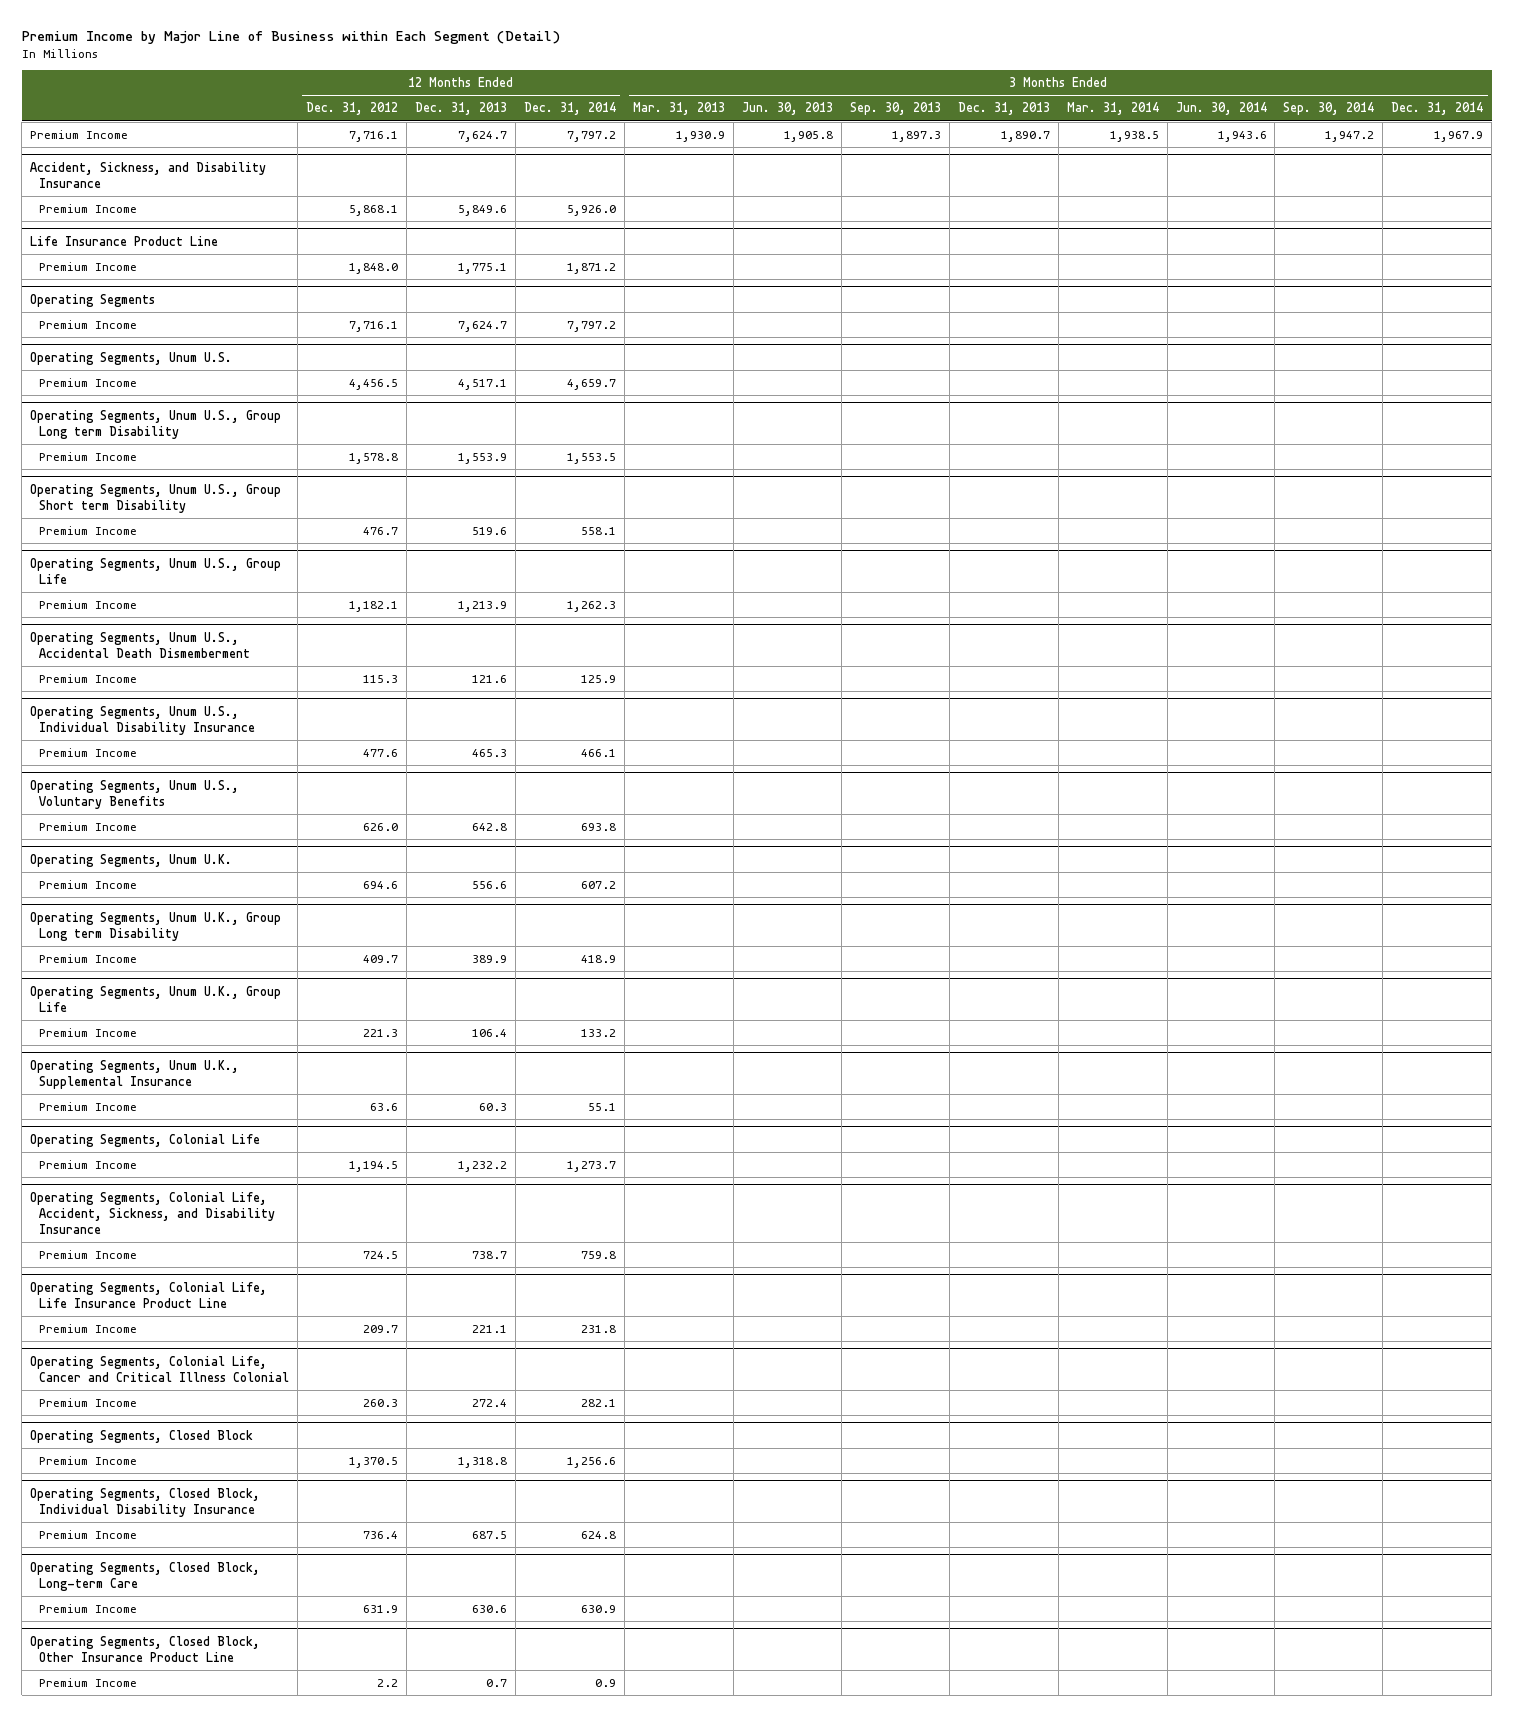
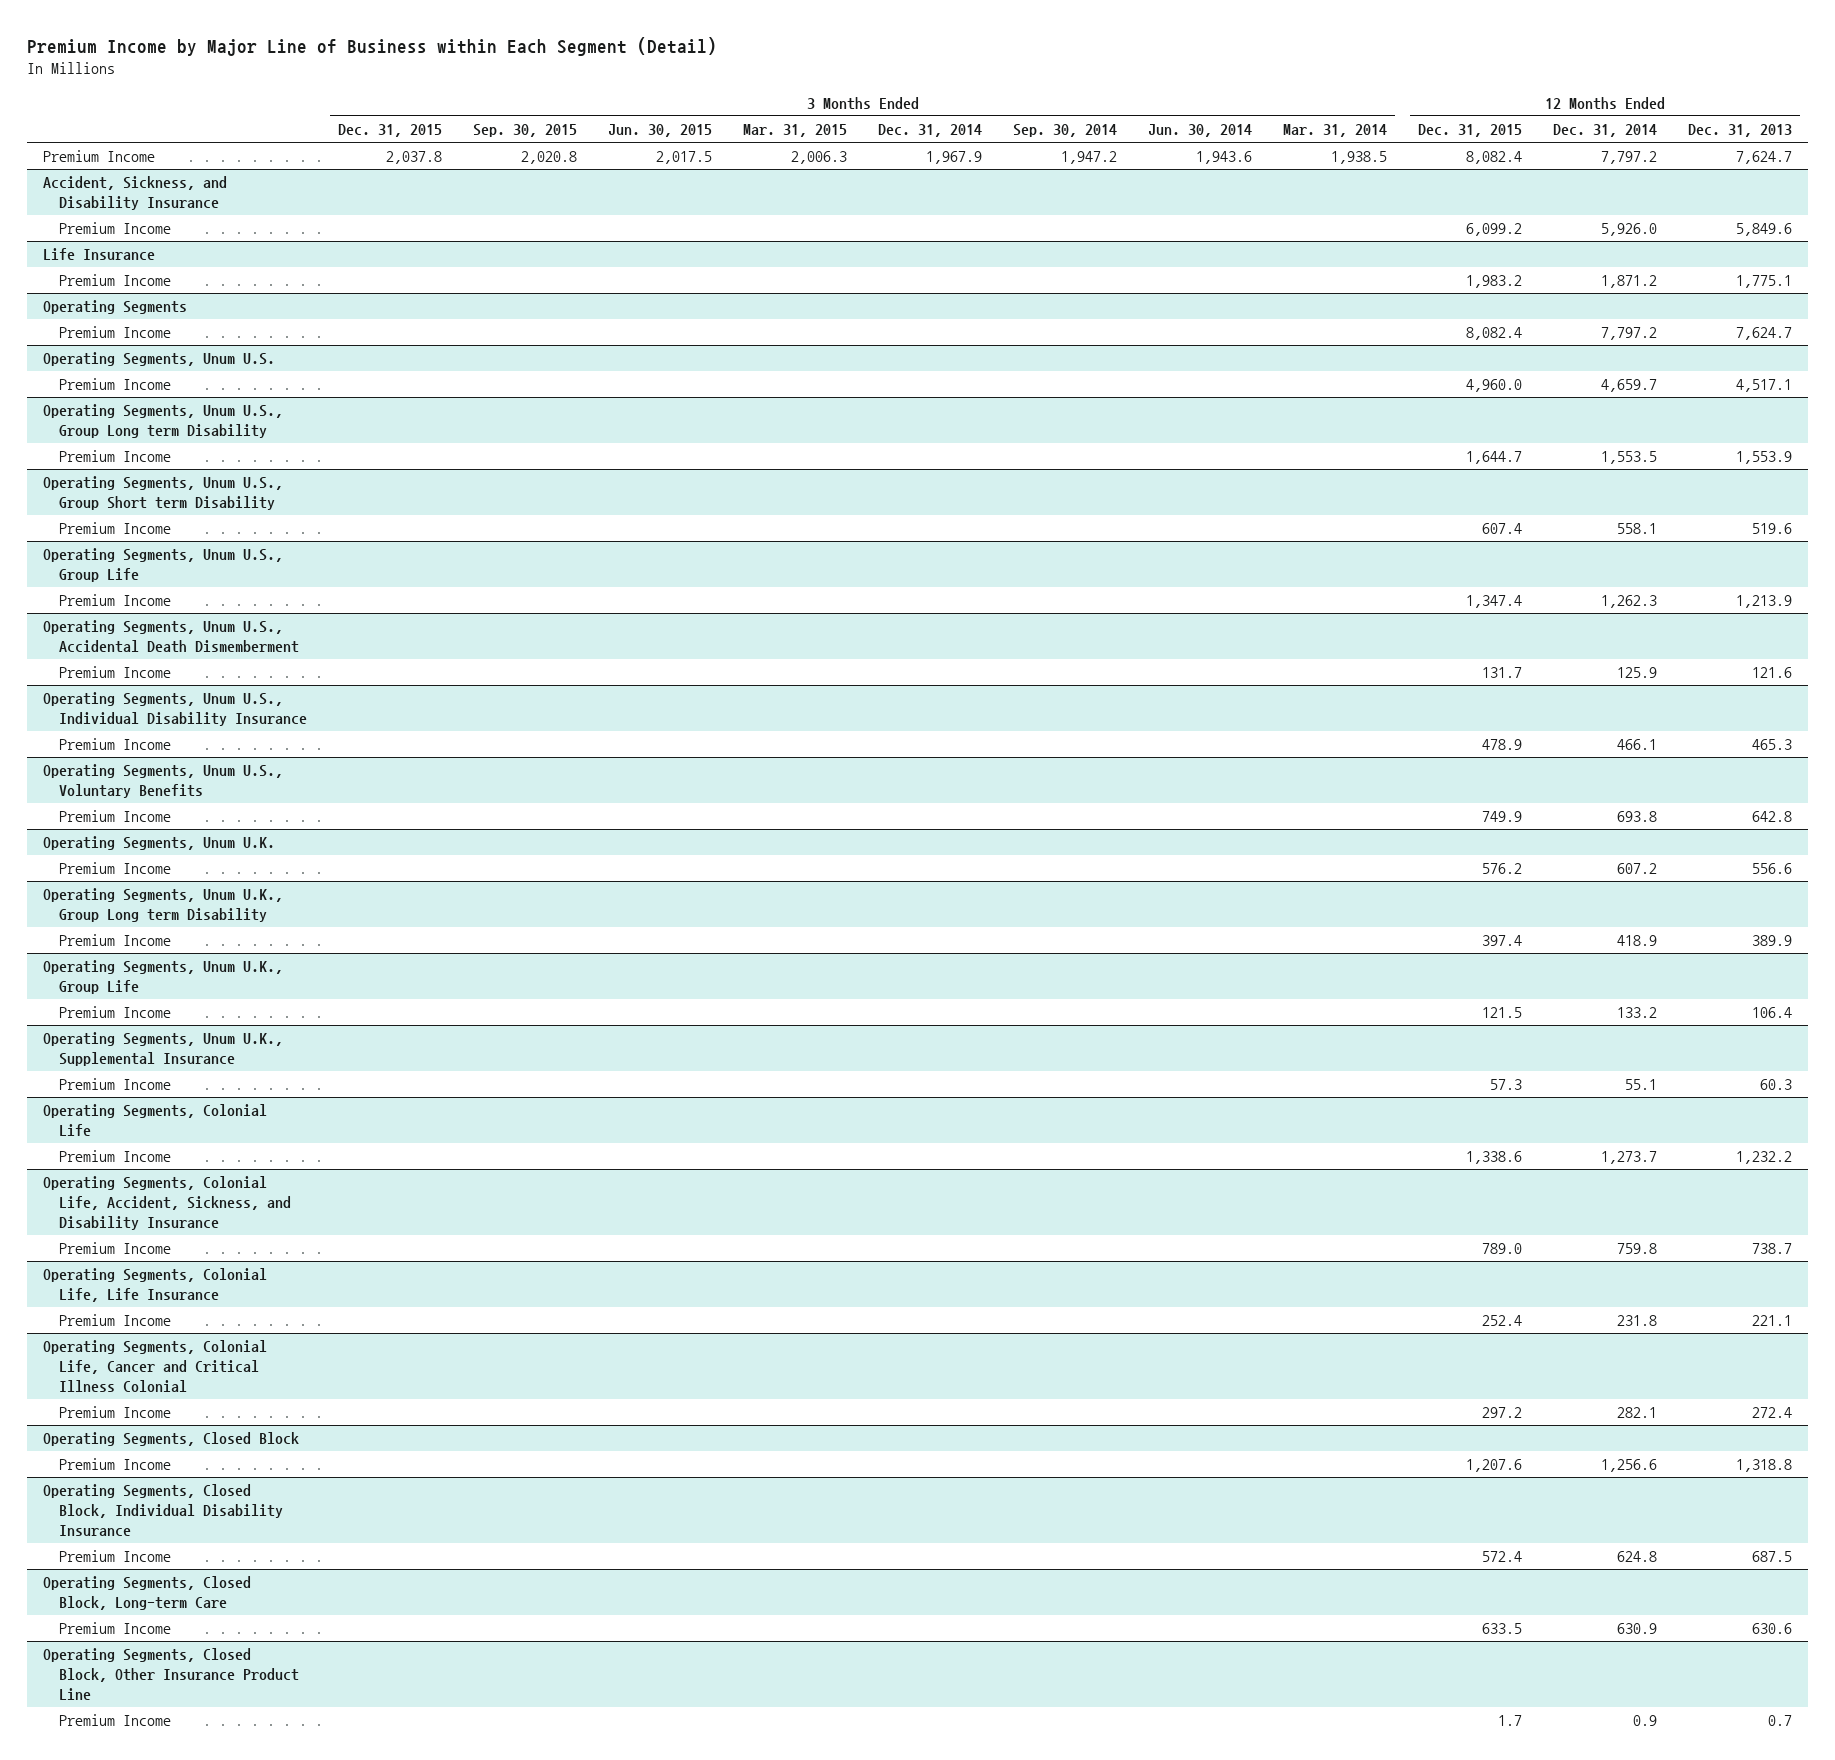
- | 12 Months Ended Dec. 31, 2012 | 12 Months Ended Dec. 31, 2013 | 12 Months Ended Dec. 31, 2014 | 3 Months Ended Mar. 31, 2013 | 3 Months Ended Jun. 30, 2013 | 3 Months Ended Sep. 30, 2013 | 3 Months Ended Dec. 31, 2013 | 3 Months Ended Mar. 31, 2014 | 3 Months Ended Jun. 30, 2014 | 3 Months Ended Sep. 30, 2014 | 3 Months Ended Dec. 31, 2014
+ | 3 Months Ended Dec. 31, 2015 | 3 Months Ended Sep. 30, 2015 | 3 Months Ended Jun. 30, 2015 | 3 Months Ended Mar. 31, 2015 | 3 Months Ended Dec. 31, 2014 | 3 Months Ended Sep. 30, 2014 | 3 Months Ended Jun. 30, 2014 | 3 Months Ended Mar. 31, 2014 | 12 Months Ended Dec. 31, 2015 | 12 Months Ended Dec. 31, 2014 | 12 Months Ended Dec. 31, 2013
- Life Insurance Product Line
+ Life Insurance
- Operating Segments, Colonial Life, Life Insurance Product Line
+ Operating Segments, Colonial Life, Life Insurance

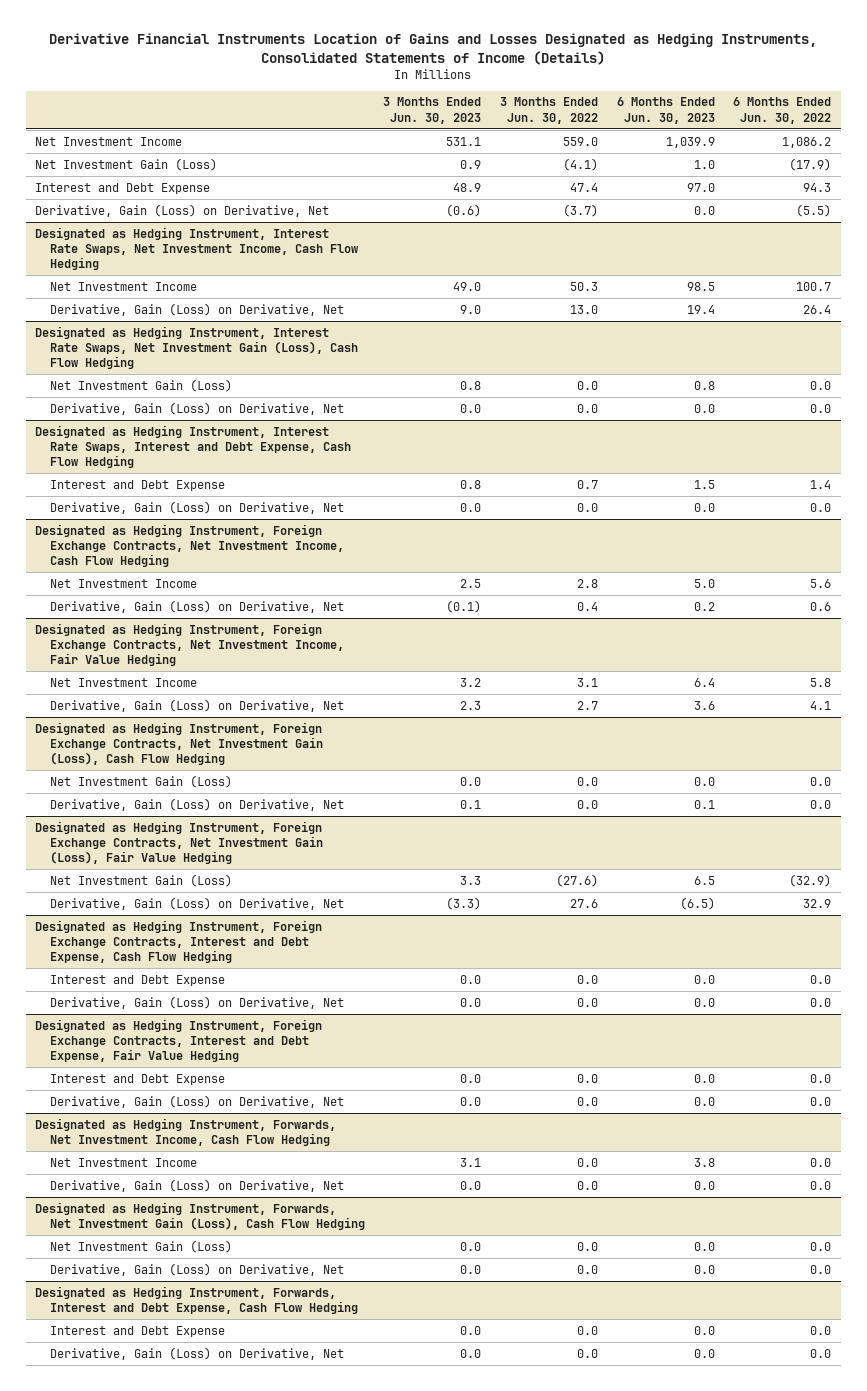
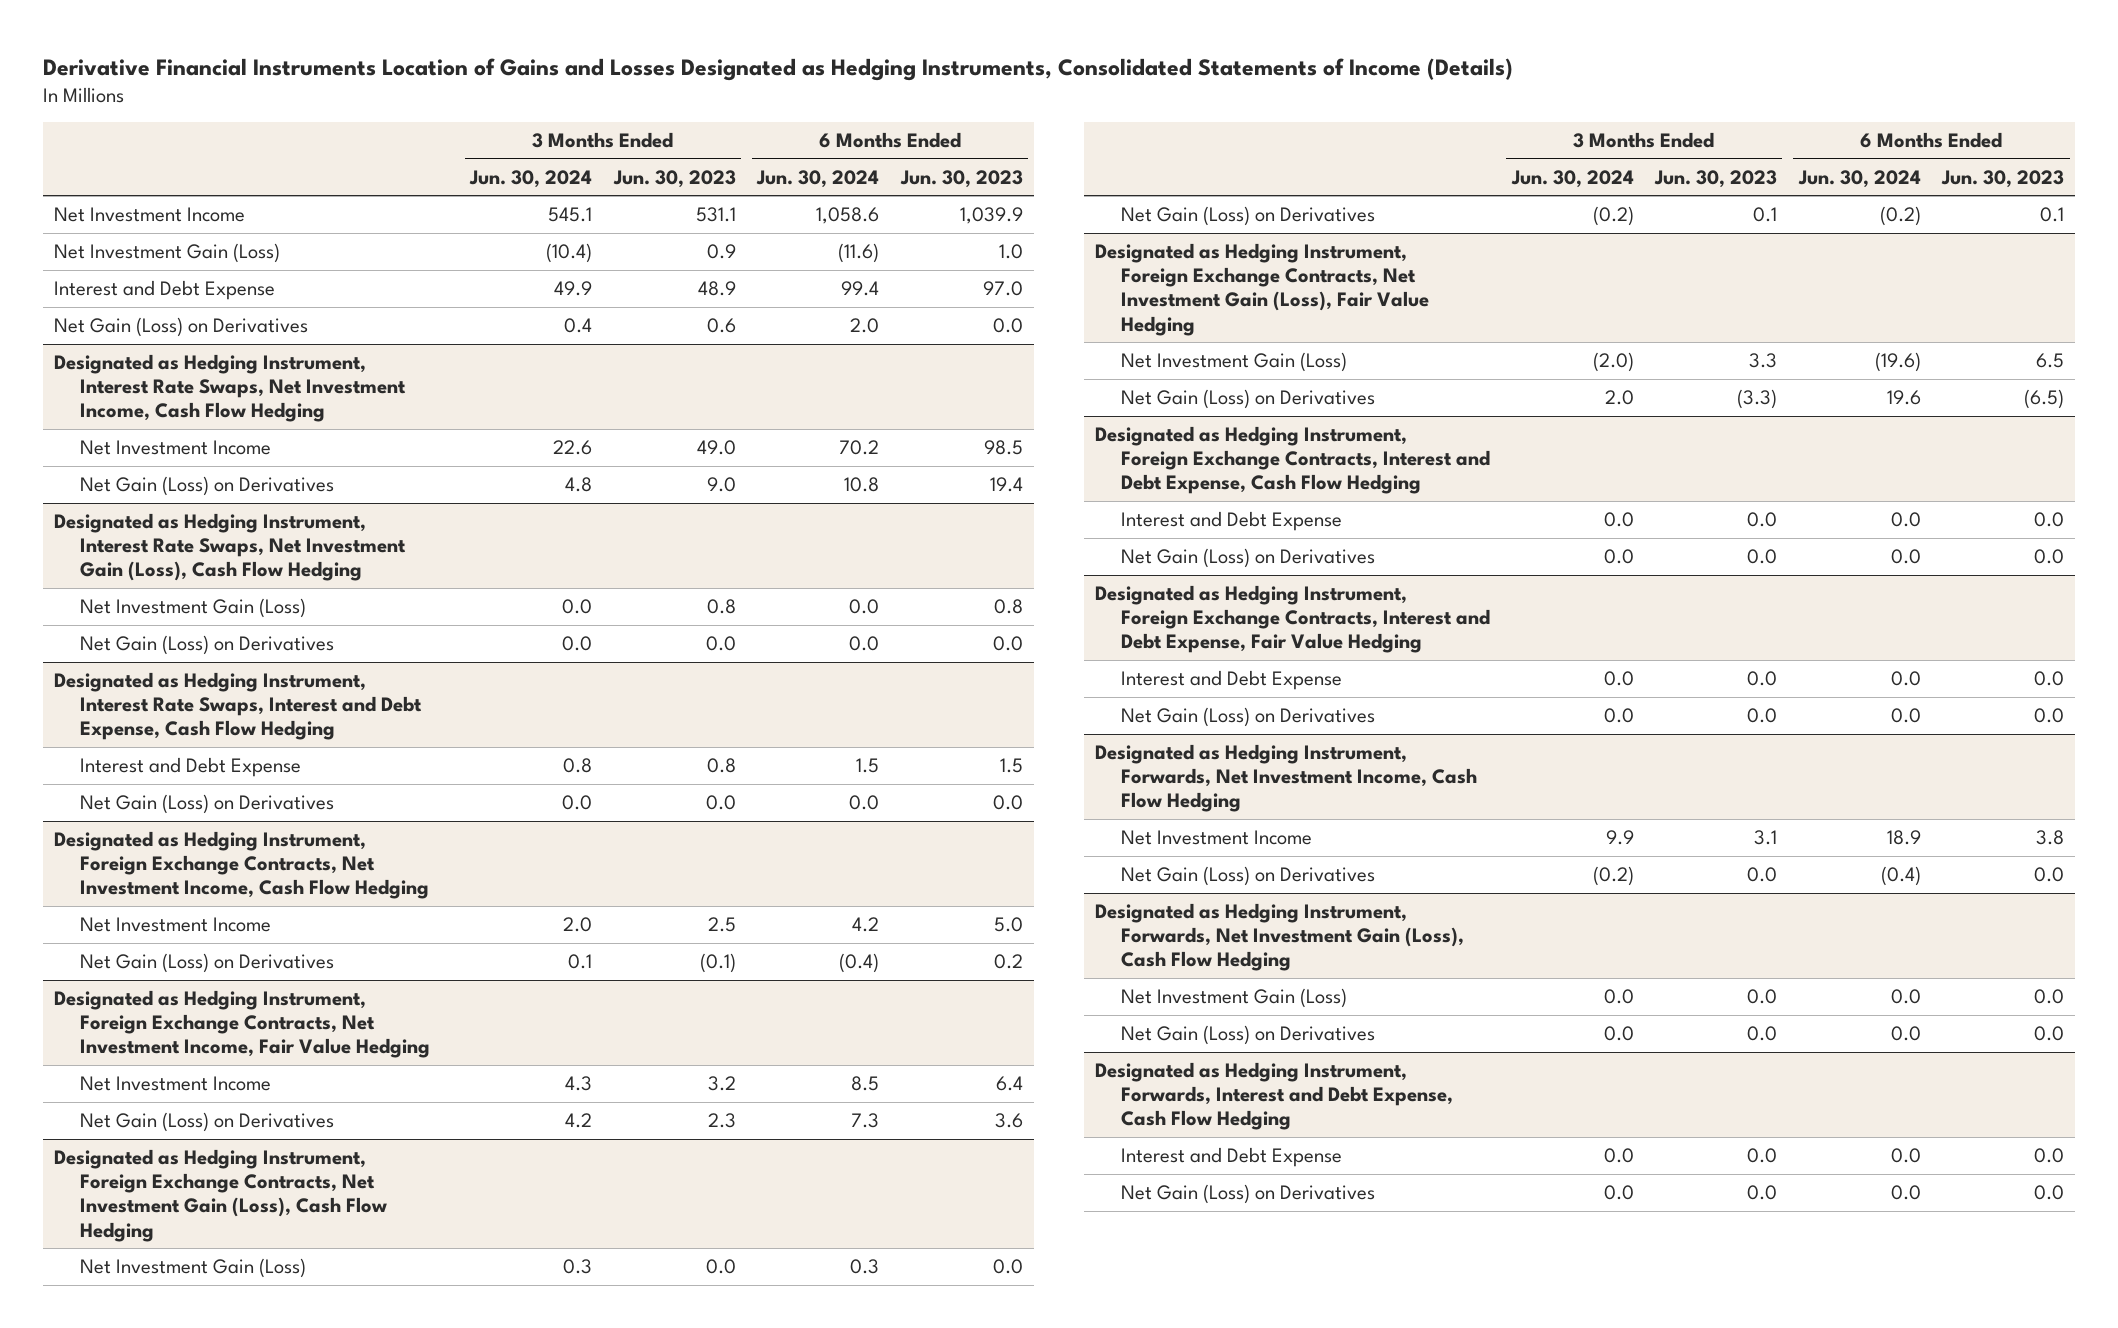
- | 3 Months Ended Jun. 30, 2023 | 3 Months Ended Jun. 30, 2022 | 6 Months Ended Jun. 30, 2023 | 6 Months Ended Jun. 30, 2022
+ | 3 Months Ended Jun. 30, 2024 | 3 Months Ended Jun. 30, 2023 | 6 Months Ended Jun. 30, 2024 | 6 Months Ended Jun. 30, 2023
- Derivative, Gain (Loss) on Derivative, Net | (0.6) | (3.7) | 0.0 | (5.5)
+ Net Gain (Loss) on Derivatives | 0.4 | 0.6 | 2.0 | 0.0
@ Designated as Hedging Instrument, Interest Rate Swaps, Net Investment Income, Cash Flow Hedging
- Derivative, Gain (Loss) on Derivative, Net | 9.0 | 13.0 | 19.4 | 26.4
+ Net Gain (Loss) on Derivatives | 4.8 | 9.0 | 10.8 | 19.4
@ Designated as Hedging Instrument, Interest Rate Swaps, Net Investment Gain (Loss), Cash Flow Hedging
- Derivative, Gain (Loss) on Derivative, Net | 0.0 | 0.0 | 0.0 | 0.0
+ Net Gain (Loss) on Derivatives | 0.0 | 0.0 | 0.0 | 0.0
@ Designated as Hedging Instrument, Interest Rate Swaps, Interest and Debt Expense, Cash Flow Hedging
- Derivative, Gain (Loss) on Derivative, Net | 0.0 | 0.0 | 0.0 | 0.0
+ Net Gain (Loss) on Derivatives | 0.0 | 0.0 | 0.0 | 0.0
@ Designated as Hedging Instrument, Foreign Exchange Contracts, Net Investment Income, Cash Flow Hedging
- Derivative, Gain (Loss) on Derivative, Net | (0.1) | 0.4 | 0.2 | 0.6
+ Net Gain (Loss) on Derivatives | 0.1 | (0.1) | (0.4) | 0.2
@ Designated as Hedging Instrument, Foreign Exchange Contracts, Net Investment Income, Fair Value Hedging
- Derivative, Gain (Loss) on Derivative, Net | 2.3 | 2.7 | 3.6 | 4.1
+ Net Gain (Loss) on Derivatives | 4.2 | 2.3 | 7.3 | 3.6
@ Designated as Hedging Instrument, Foreign Exchange Contracts, Net Investment Gain (Loss), Cash Flow Hedging
- Derivative, Gain (Loss) on Derivative, Net | 0.1 | 0.0 | 0.1 | 0.0
+ Net Gain (Loss) on Derivatives | (0.2) | 0.1 | (0.2) | 0.1
@ Designated as Hedging Instrument, Foreign Exchange Contracts, Net Investment Gain (Loss), Fair Value Hedging
- Derivative, Gain (Loss) on Derivative, Net | (3.3) | 27.6 | (6.5) | 32.9
+ Net Gain (Loss) on Derivatives | 2.0 | (3.3) | 19.6 | (6.5)
@ Designated as Hedging Instrument, Foreign Exchange Contracts, Interest and Debt Expense, Cash Flow Hedging
- Derivative, Gain (Loss) on Derivative, Net | 0.0 | 0.0 | 0.0 | 0.0
+ Net Gain (Loss) on Derivatives | 0.0 | 0.0 | 0.0 | 0.0
@ Designated as Hedging Instrument, Foreign Exchange Contracts, Interest and Debt Expense, Fair Value Hedging
- Derivative, Gain (Loss) on Derivative, Net | 0.0 | 0.0 | 0.0 | 0.0
+ Net Gain (Loss) on Derivatives | 0.0 | 0.0 | 0.0 | 0.0
@ Designated as Hedging Instrument, Forwards, Net Investment Income, Cash Flow Hedging
- Derivative, Gain (Loss) on Derivative, Net | 0.0 | 0.0 | 0.0 | 0.0
+ Net Gain (Loss) on Derivatives | (0.2) | 0.0 | (0.4) | 0.0
@ Designated as Hedging Instrument, Forwards, Net Investment Gain (Loss), Cash Flow Hedging
- Derivative, Gain (Loss) on Derivative, Net | 0.0 | 0.0 | 0.0 | 0.0
+ Net Gain (Loss) on Derivatives | 0.0 | 0.0 | 0.0 | 0.0
@ Designated as Hedging Instrument, Forwards, Interest and Debt Expense, Cash Flow Hedging
- Derivative, Gain (Loss) on Derivative, Net | 0.0 | 0.0 | 0.0 | 0.0
+ Net Gain (Loss) on Derivatives | 0.0 | 0.0 | 0.0 | 0.0

